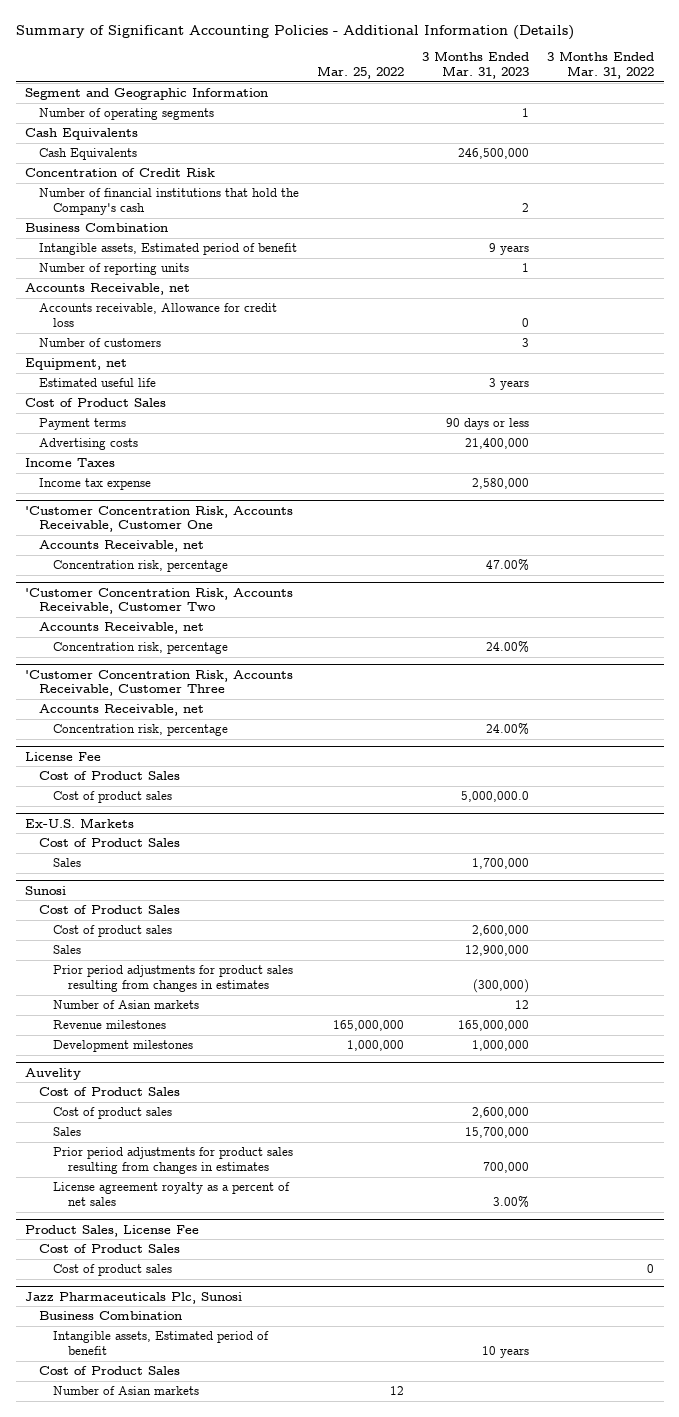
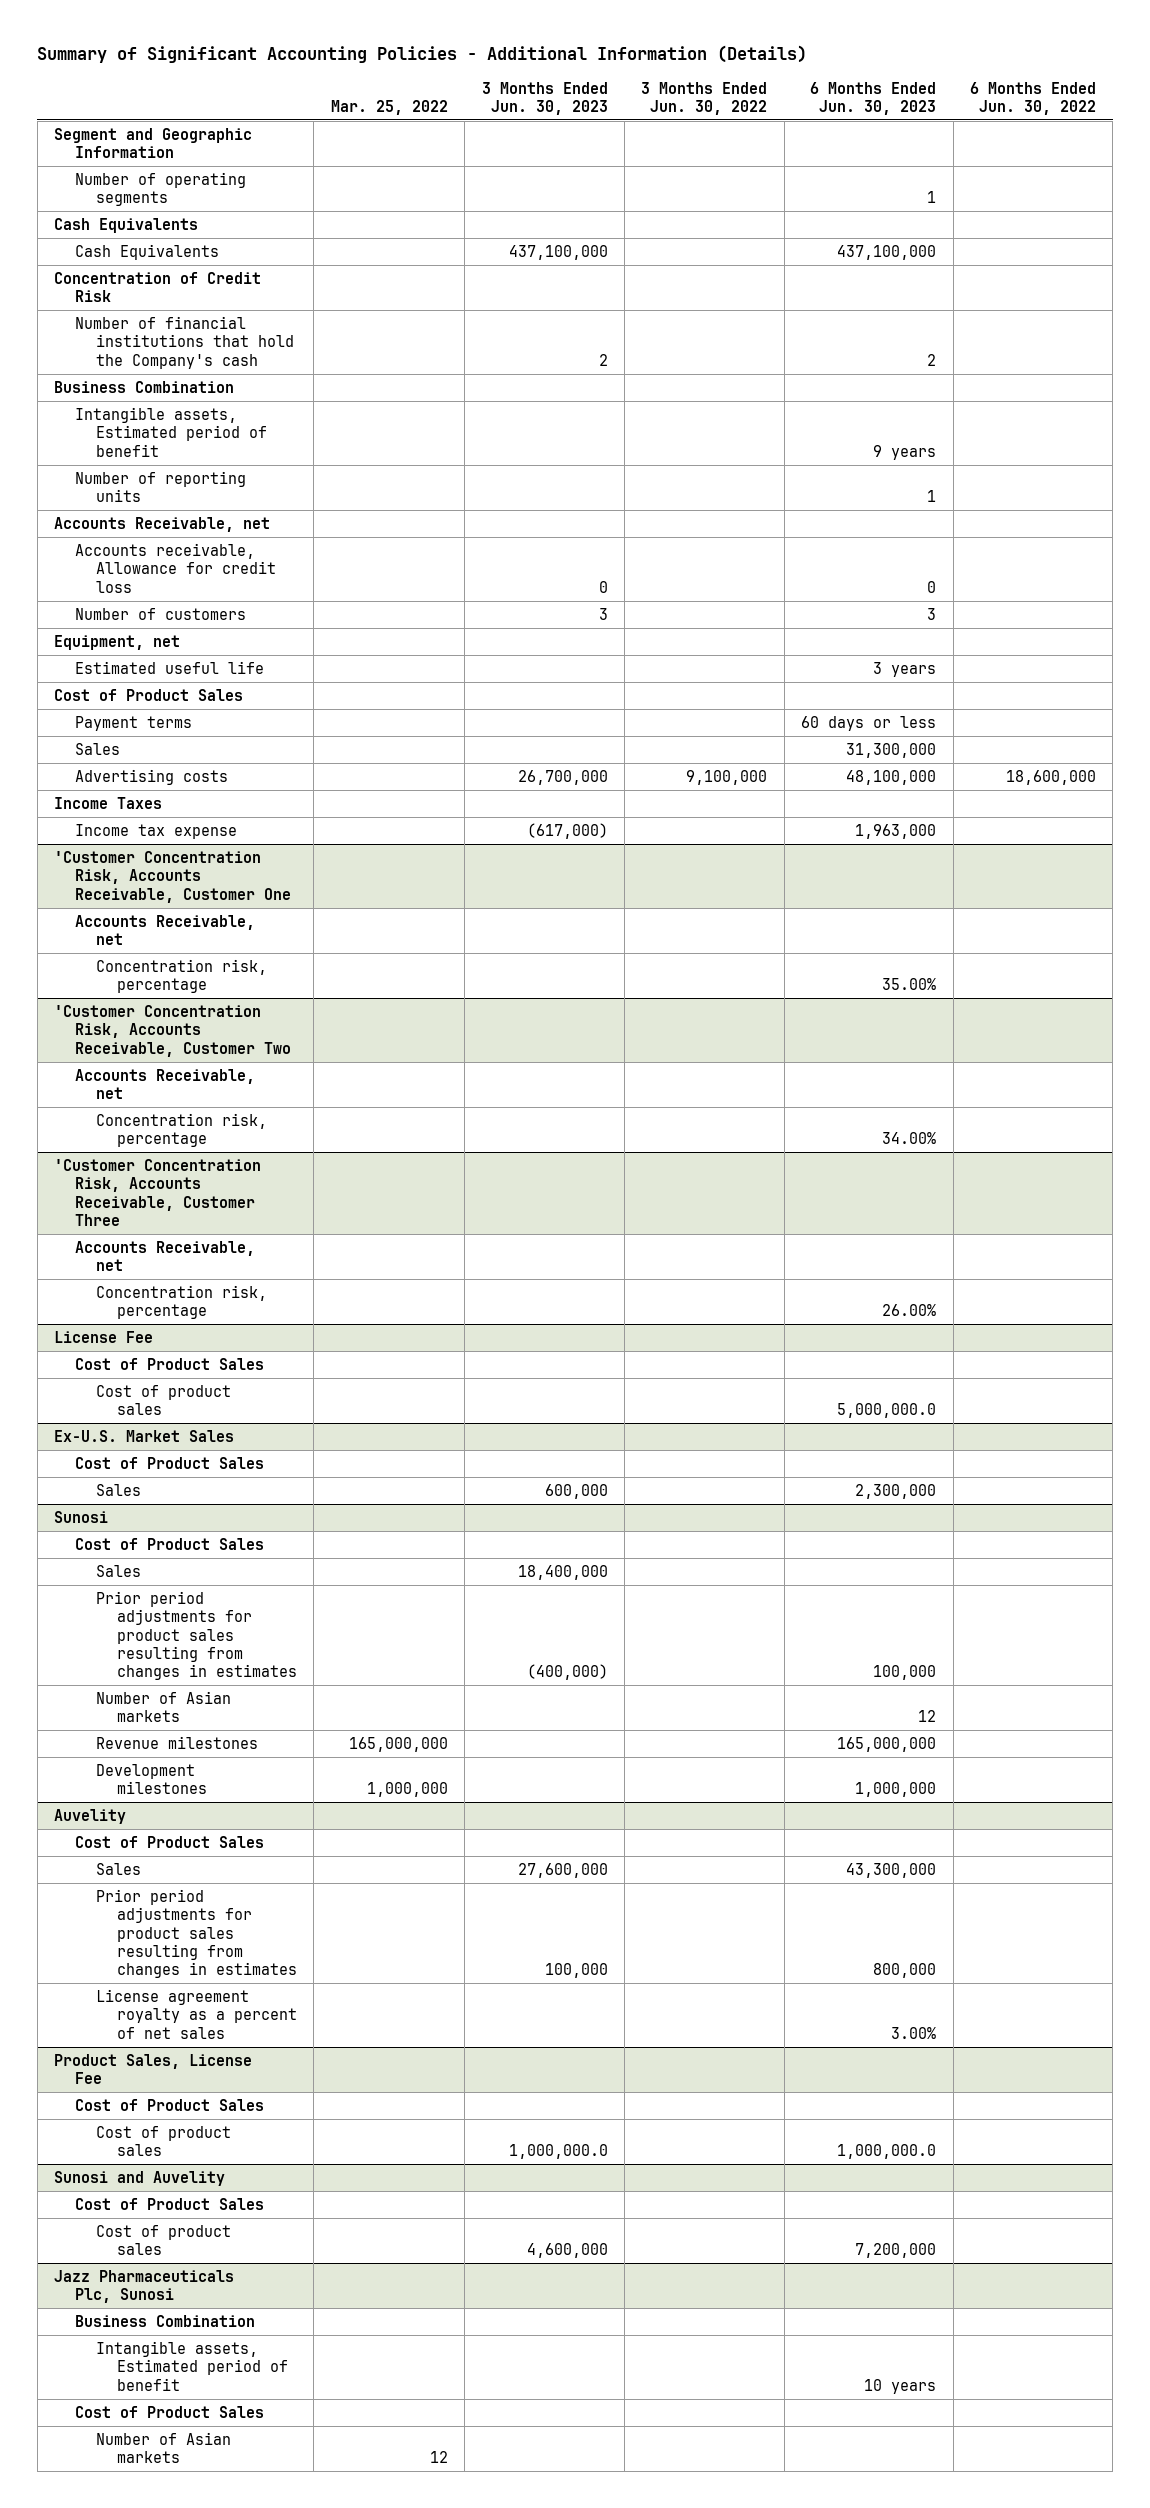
- | Mar. 25, 2022 | 3 Months Ended Mar. 31, 2023 | 3 Months Ended Mar. 31, 2022
+ | Mar. 25, 2022 | 3 Months Ended Jun. 30, 2023 | 3 Months Ended Jun. 30, 2022 | 6 Months Ended Jun. 30, 2023 | 6 Months Ended Jun. 30, 2022
+ Sales | | | | 31,300,000 |
- Ex-U.S. Markets
+ Ex-U.S. Market Sales
@ Sunosi
- Cost of product sales | | 2,600,000 |
@ Auvelity
- Cost of product sales | | 2,600,000 |
+ Sunosi and Auvelity
+ Cost of Product Sales
+ Cost of product sales | | 4,600,000 | | 7,200,000 |

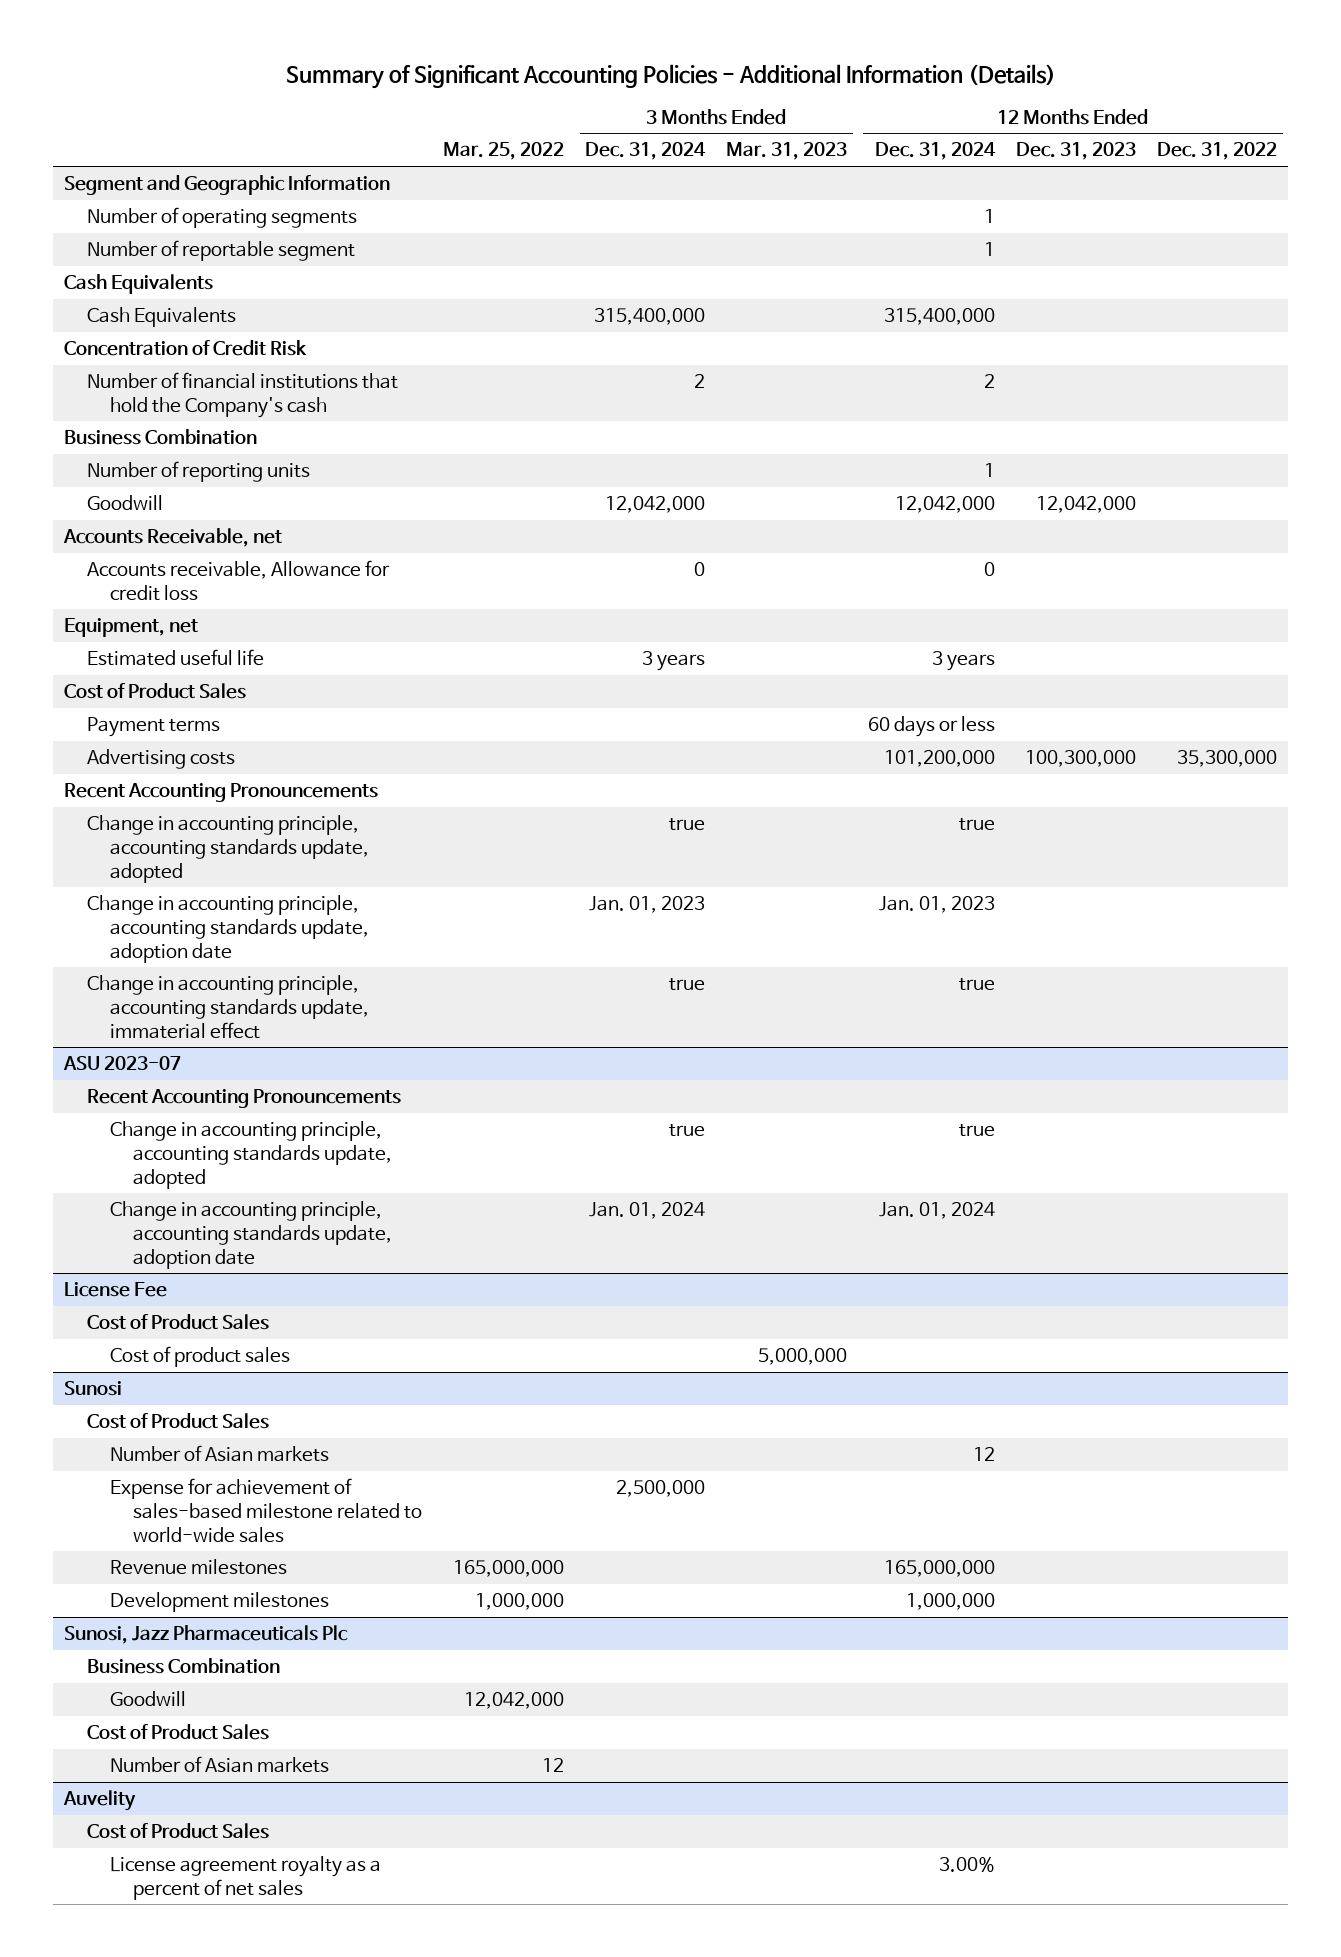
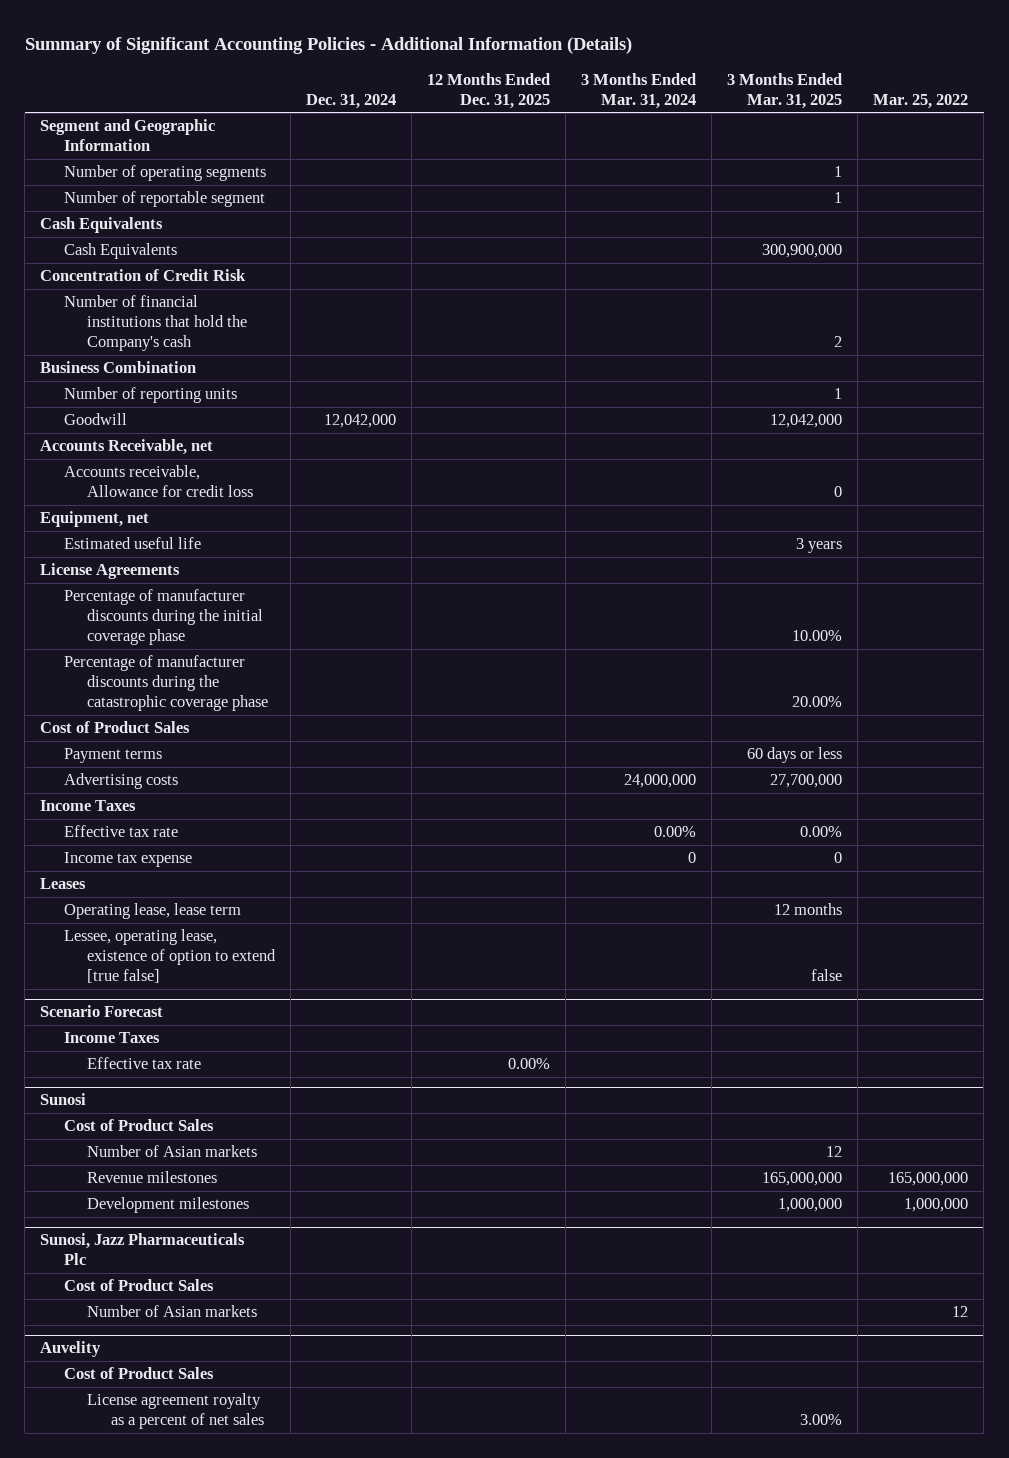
- | Mar. 25, 2022 | 3 Months Ended Dec. 31, 2024 | 3 Months Ended Mar. 31, 2023 | 12 Months Ended Dec. 31, 2024 | 12 Months Ended Dec. 31, 2023 | 12 Months Ended Dec. 31, 2022
+ | Dec. 31, 2024 | 12 Months Ended Dec. 31, 2025 | 3 Months Ended Mar. 31, 2024 | 3 Months Ended Mar. 31, 2025 | Mar. 25, 2022
+ License Agreements
+ Percentage of manufacturer discounts during the initial coverage phase | | | | 10.00% |
+ Percentage of manufacturer discounts during the catastrophic coverage phase | | | | 20.00% |
- Recent Accounting Pronouncements
- Change in accounting principle, accounting standards update, adopted | | true | | true | |
- Change in accounting principle, accounting standards update, adoption date | | Jan. 01, 2023 | | Jan. 01, 2023 | |
- Change in accounting principle, accounting standards update, immaterial effect | | true | | true | |
- ASU 2023-07
- Recent Accounting Pronouncements
- Change in accounting principle, accounting standards update, adopted | | true | | true | |
- Change in accounting principle, accounting standards update, adoption date | | Jan. 01, 2024 | | Jan. 01, 2024 | |
- License Fee
- Cost of Product Sales
- Cost of product sales | | | 5,000,000 | | |
+ Income Taxes
+ Effective tax rate | | | 0.00% | 0.00% |
+ Income tax expense | | | 0 | 0 |
+ Leases
+ Operating lease, lease term | | | | 12 months |
+ Lessee, operating lease, existence of option to extend [true false] | | | | false |
+ Scenario Forecast
+ Income Taxes
+ Effective tax rate | | 0.00% | | |
@ Sunosi
- Expense for achievement of sales-based milestone related to world-wide sales | | 2,500,000 | | | |
@ Sunosi, Jazz Pharmaceuticals Plc
- Business Combination
- Goodwill | 12,042,000 | | | | |

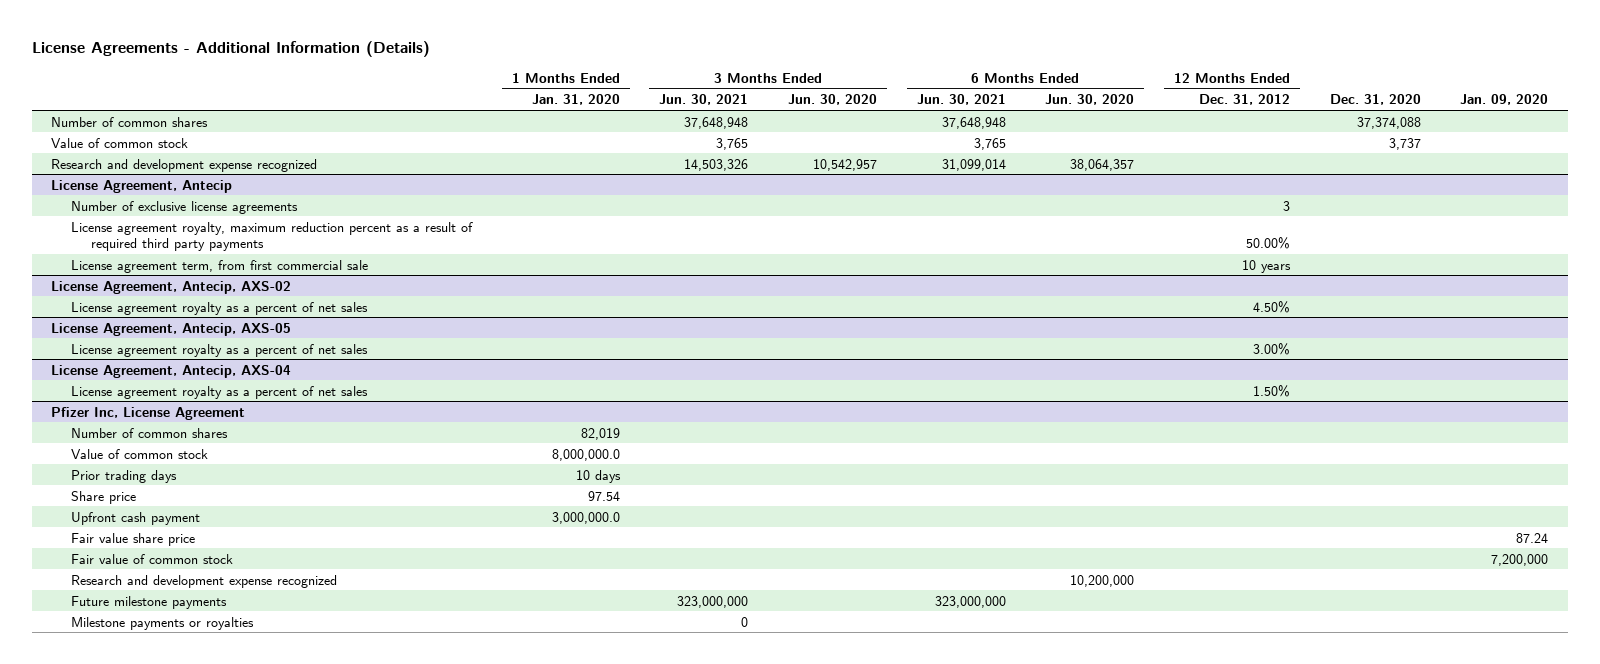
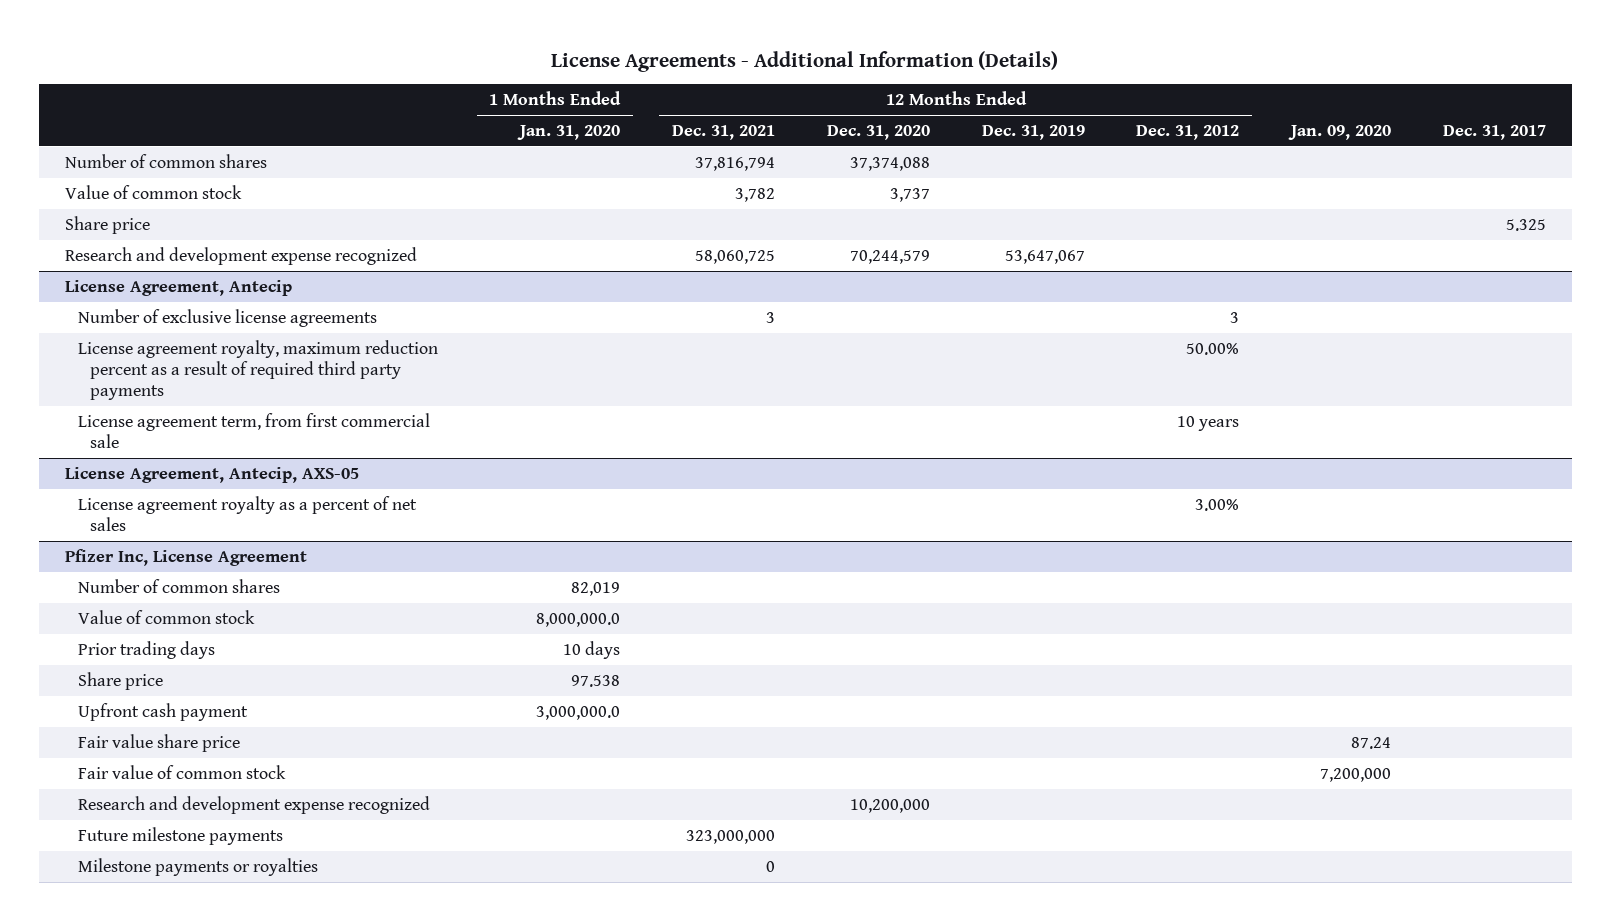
- | 1 Months Ended Jan. 31, 2020 | 3 Months Ended Jun. 30, 2021 | 3 Months Ended Jun. 30, 2020 | 6 Months Ended Jun. 30, 2021 | 6 Months Ended Jun. 30, 2020 | 12 Months Ended Dec. 31, 2012 | Dec. 31, 2020 | Jan. 09, 2020
+ | 1 Months Ended Jan. 31, 2020 | 12 Months Ended Dec. 31, 2021 | 12 Months Ended Dec. 31, 2020 | 12 Months Ended Dec. 31, 2019 | 12 Months Ended Dec. 31, 2012 | Jan. 09, 2020 | Dec. 31, 2017
+ Share price | | | | | | | 5.325
- License Agreement, Antecip, AXS-02
- License agreement royalty as a percent of net sales | | | | | | 4.50% | |
- License Agreement, Antecip, AXS-04
- License agreement royalty as a percent of net sales | | | | | | 1.50% | |
@ Pfizer Inc, License Agreement
- Share price | 97.54 | | | | | | |
+ Share price | 97.538 | | | | | |

